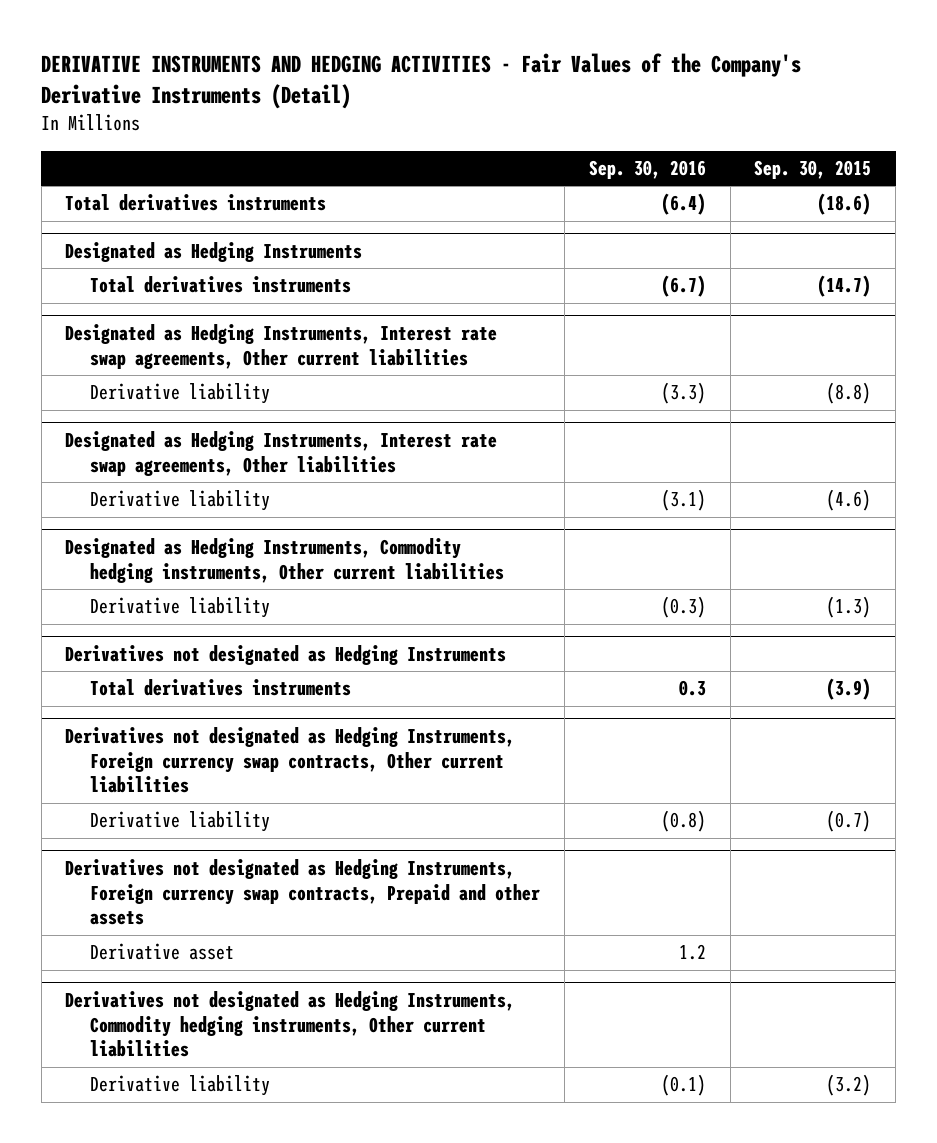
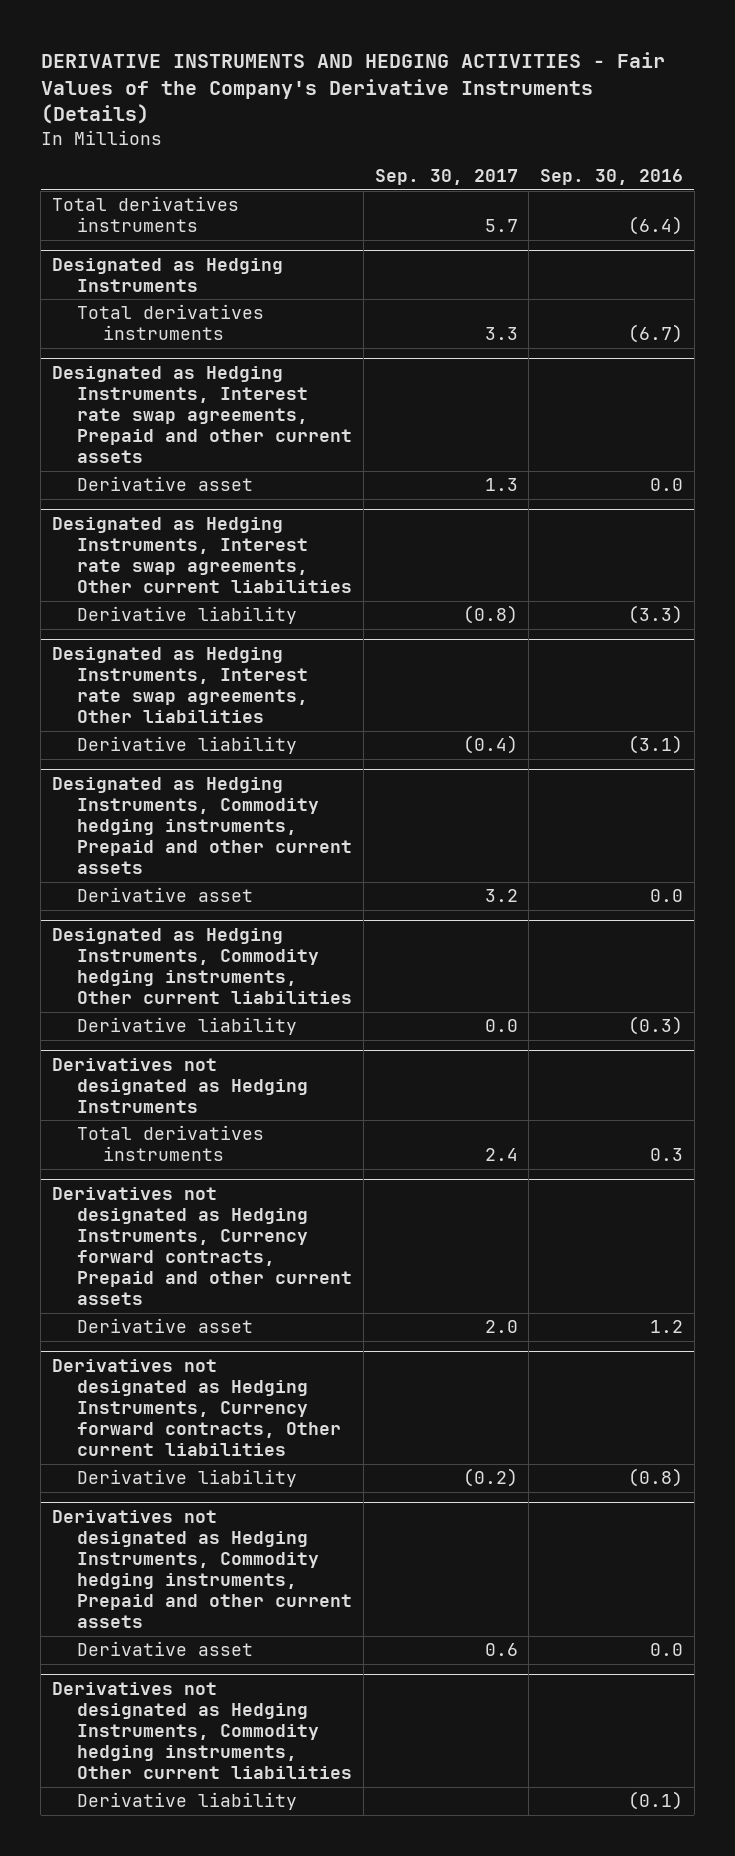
- DERIVATIVE INSTRUMENTS AND HEDGING ACTIVITIES - Fair Values of the Company's Derivative Instruments (Detail)
+ DERIVATIVE INSTRUMENTS AND HEDGING ACTIVITIES - Fair Values of the Company's Derivative Instruments (Details)
- | Sep. 30, 2016 | Sep. 30, 2015
+ | Sep. 30, 2017 | Sep. 30, 2016
+ Designated as Hedging Instruments, Interest rate swap agreements, Prepaid and other current assets
+ Derivative asset | 1.3 | 0.0
+ Designated as Hedging Instruments, Commodity hedging instruments, Prepaid and other current assets
+ Derivative asset | 3.2 | 0.0
- Derivatives not designated as Hedging Instruments, Foreign currency swap contracts, Other current liabilities
- Derivative liability | (0.8) | (0.7)
- Derivatives not designated as Hedging Instruments, Foreign currency swap contracts, Prepaid and other assets
+ Derivatives not designated as Hedging Instruments, Currency forward contracts, Prepaid and other current assets
+ Derivatives not designated as Hedging Instruments, Currency forward contracts, Other current liabilities
+ Derivative liability | (0.2) | (0.8)
+ Derivatives not designated as Hedging Instruments, Commodity hedging instruments, Prepaid and other current assets
+ Derivative asset | 0.6 | 0.0

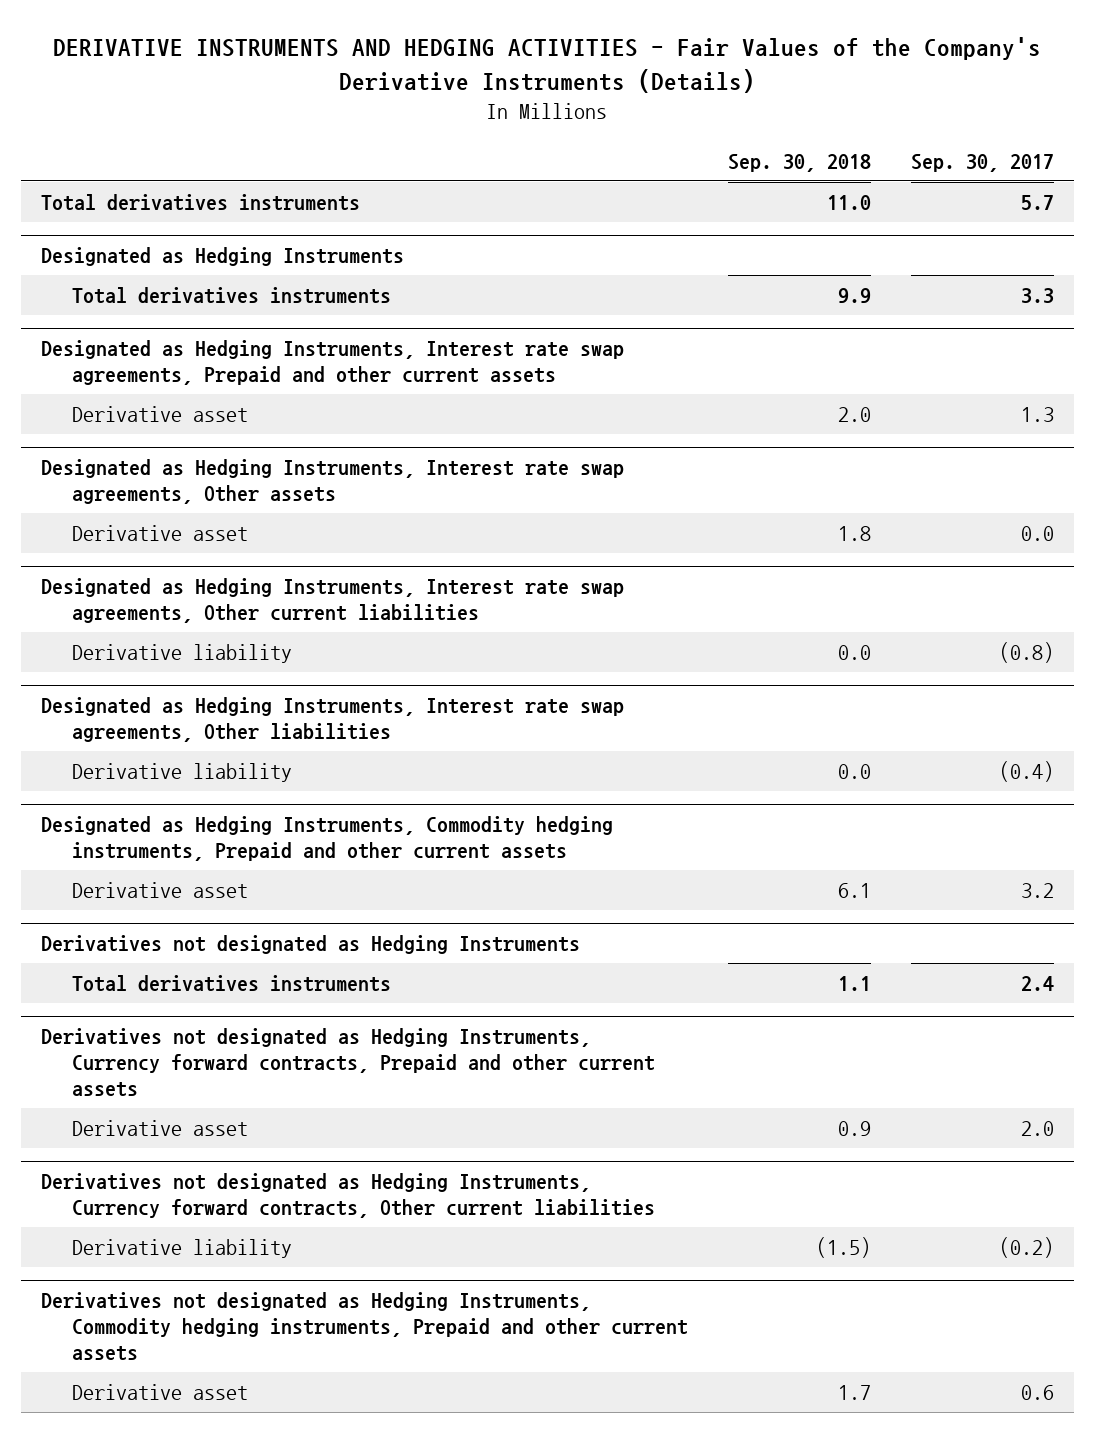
- | Sep. 30, 2017 | Sep. 30, 2016
+ | Sep. 30, 2018 | Sep. 30, 2017
+ Designated as Hedging Instruments, Interest rate swap agreements, Other assets
+ Derivative asset | 1.8 | 0.0
- Designated as Hedging Instruments, Commodity hedging instruments, Other current liabilities
- Derivative liability | 0.0 | (0.3)
- Derivatives not designated as Hedging Instruments, Commodity hedging instruments, Other current liabilities
- Derivative liability | | (0.1)

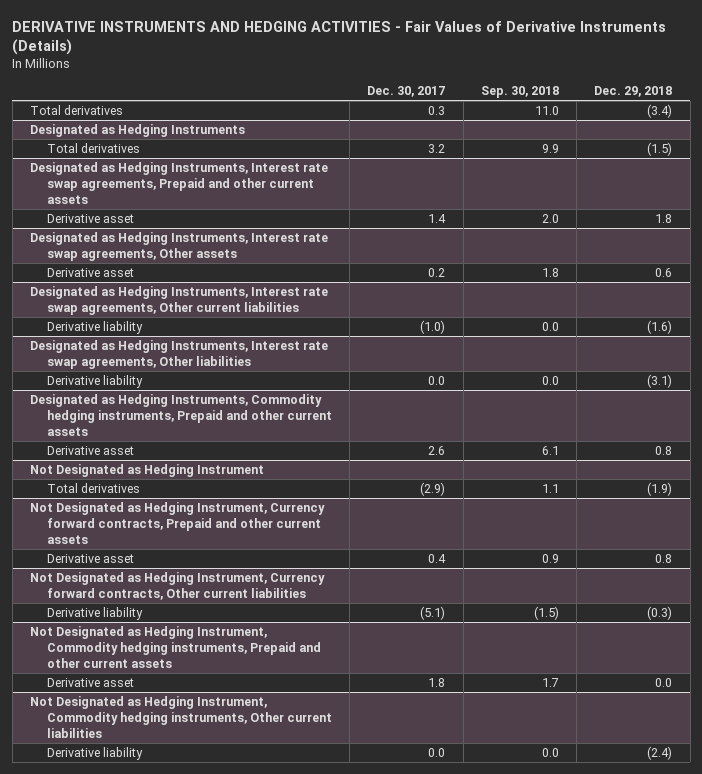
- DERIVATIVE INSTRUMENTS AND HEDGING ACTIVITIES - Fair Values of the Company's Derivative Instruments (Details)
+ DERIVATIVE INSTRUMENTS AND HEDGING ACTIVITIES - Fair Values of Derivative Instruments (Details)
- | Sep. 30, 2018 | Sep. 30, 2017
+ | Dec. 30, 2017 | Sep. 30, 2018 | Dec. 29, 2018
- Total derivatives instruments | 11.0 | 5.7
+ Total derivatives | 0.3 | 11.0 | (3.4)
@ Designated as Hedging Instruments
- Total derivatives instruments | 9.9 | 3.3
+ Total derivatives | 3.2 | 9.9 | (1.5)
- Derivatives not designated as Hedging Instruments
- Total derivatives instruments | 1.1 | 2.4
- Derivatives not designated as Hedging Instruments, Currency forward contracts, Prepaid and other current assets
+ Not Designated as Hedging Instrument
+ Total derivatives | (2.9) | 1.1 | (1.9)
+ Not Designated as Hedging Instrument, Currency forward contracts, Prepaid and other current assets
- Derivatives not designated as Hedging Instruments, Currency forward contracts, Other current liabilities
+ Not Designated as Hedging Instrument, Currency forward contracts, Other current liabilities
- Derivatives not designated as Hedging Instruments, Commodity hedging instruments, Prepaid and other current assets
+ Not Designated as Hedging Instrument, Commodity hedging instruments, Prepaid and other current assets
+ Not Designated as Hedging Instrument, Commodity hedging instruments, Other current liabilities
+ Derivative liability | 0.0 | 0.0 | (2.4)

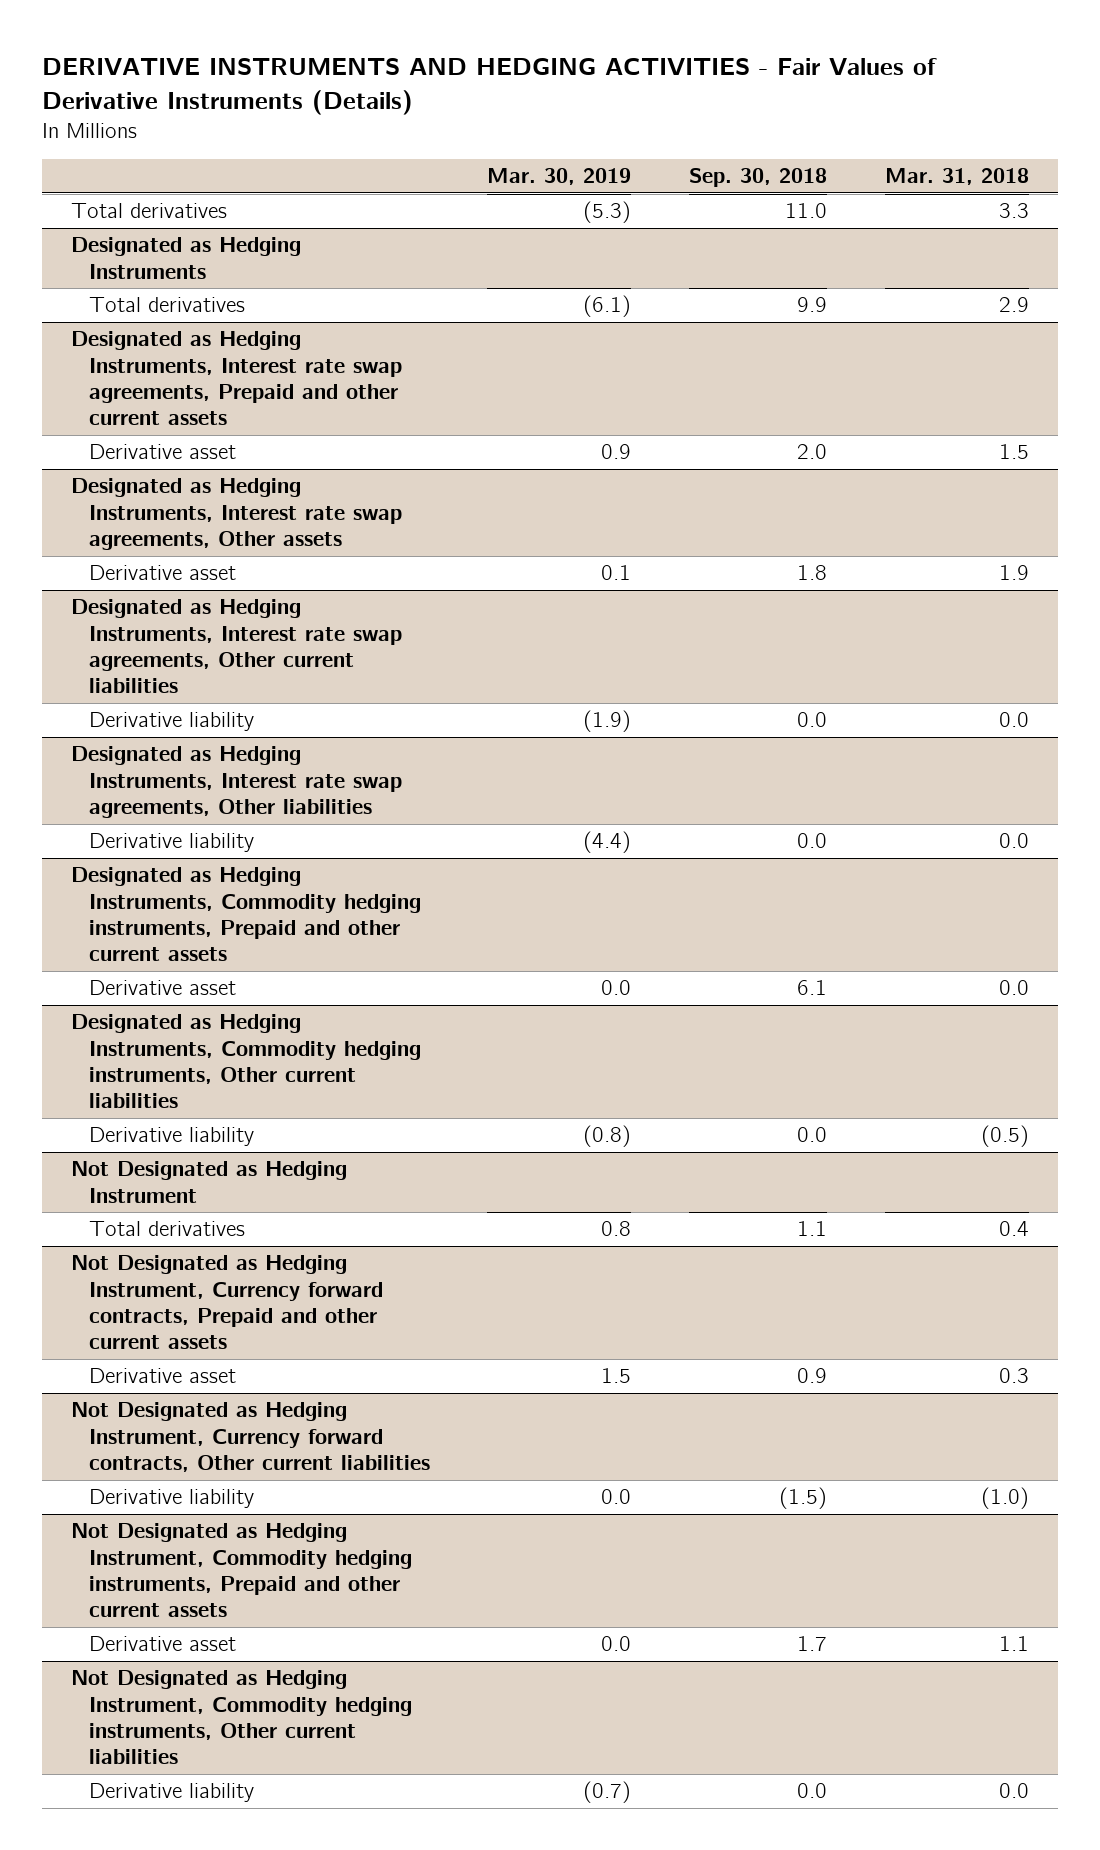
- | Dec. 30, 2017 | Sep. 30, 2018 | Dec. 29, 2018
+ | Mar. 30, 2019 | Sep. 30, 2018 | Mar. 31, 2018
+ Designated as Hedging Instruments, Commodity hedging instruments, Other current liabilities
+ Derivative liability | (0.8) | 0.0 | (0.5)

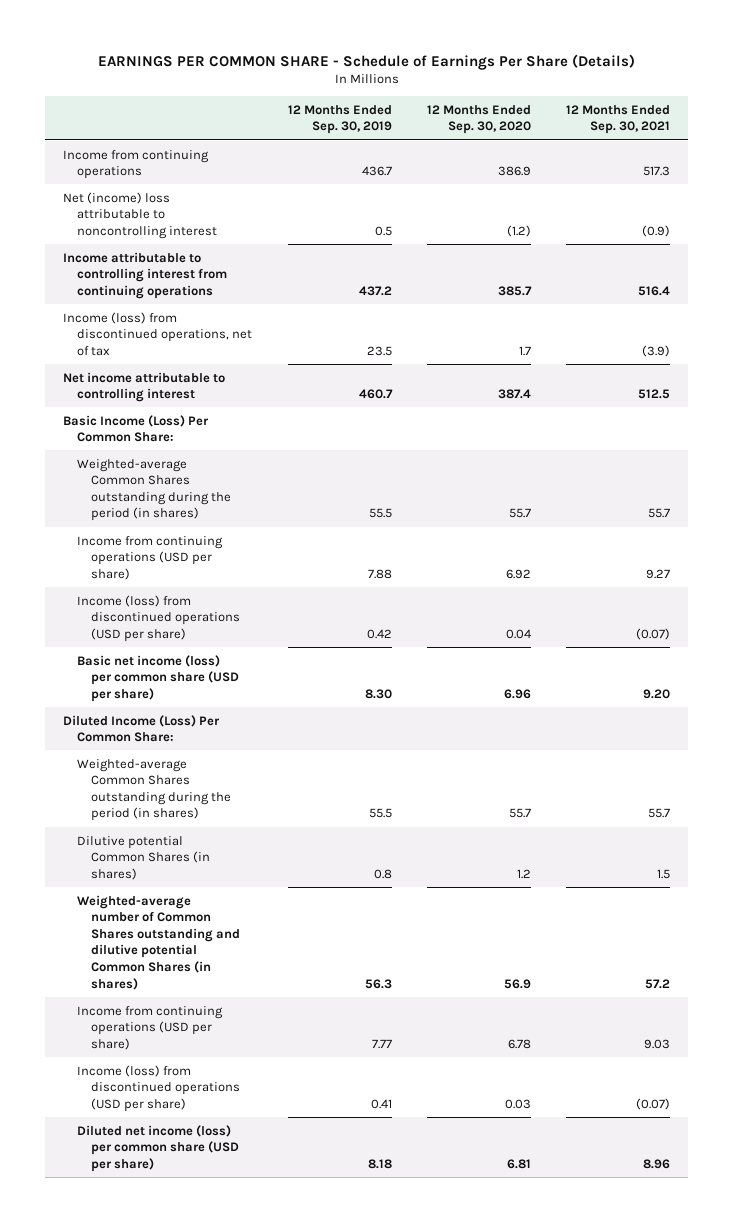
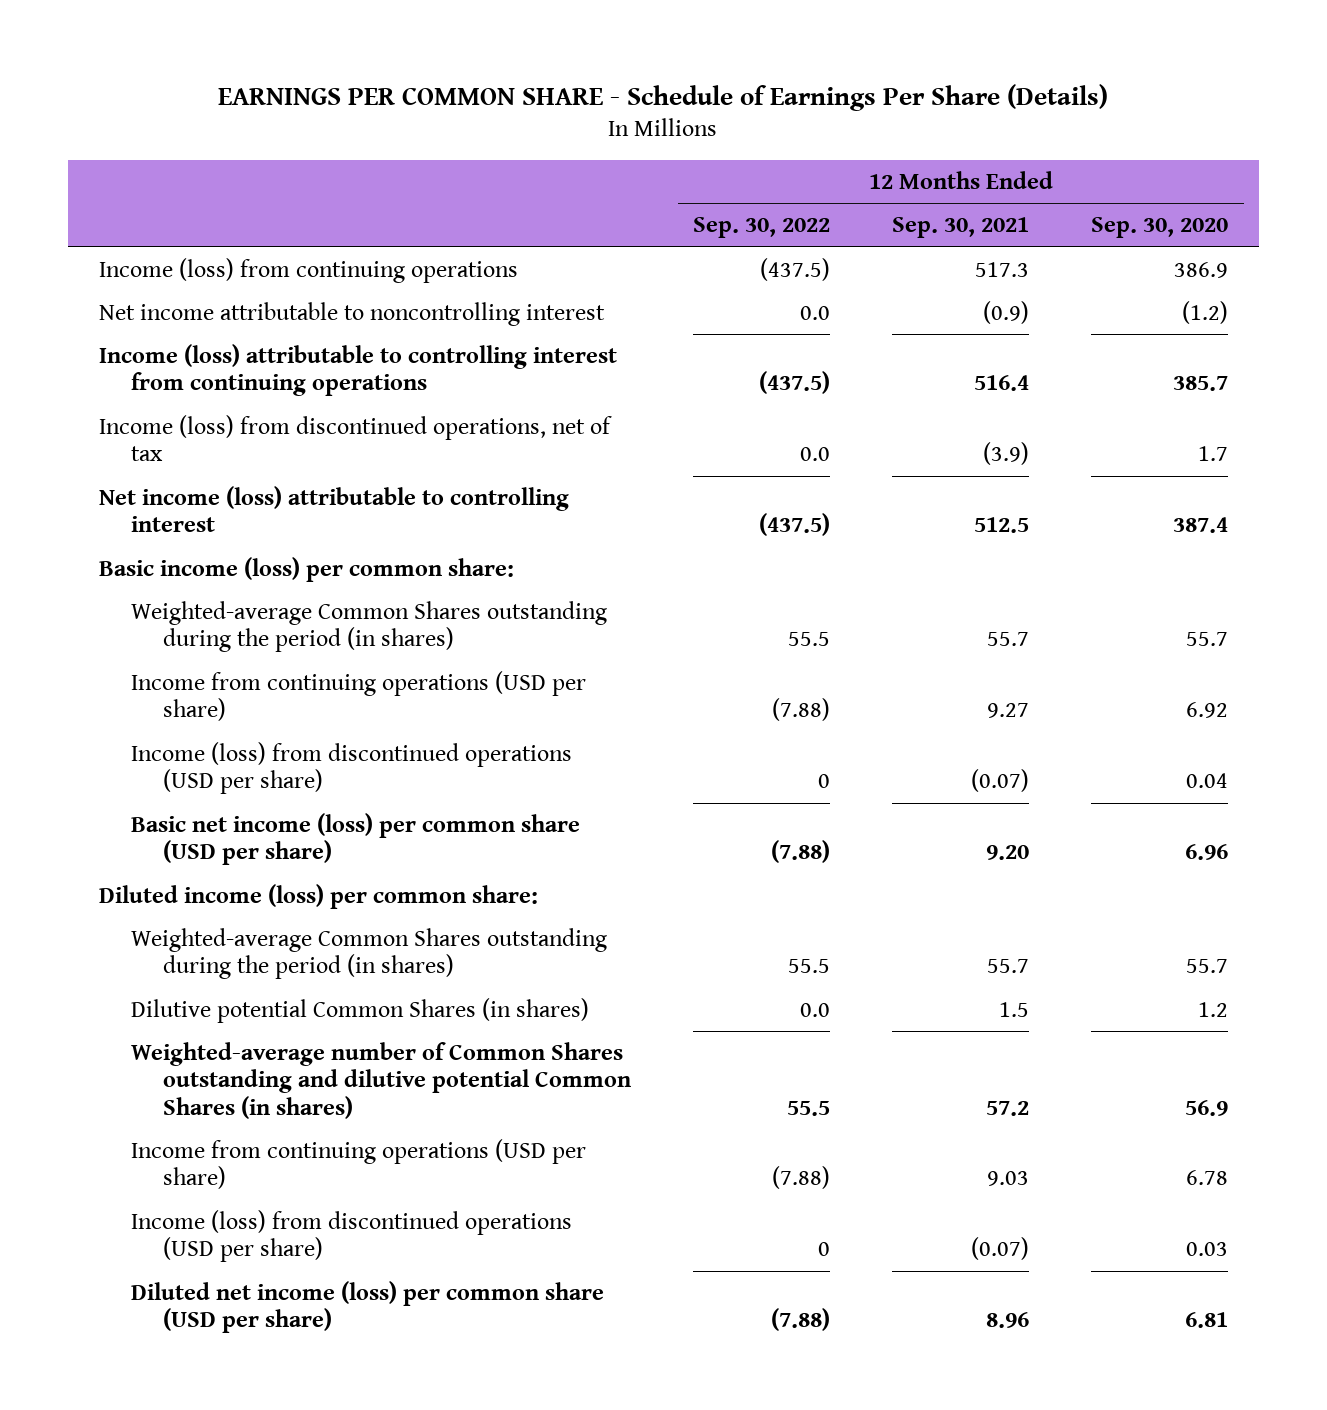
- | 12 Months Ended Sep. 30, 2019 | 12 Months Ended Sep. 30, 2020 | 12 Months Ended Sep. 30, 2021
+ | 12 Months Ended Sep. 30, 2022 | 12 Months Ended Sep. 30, 2021 | 12 Months Ended Sep. 30, 2020
- Income from continuing operations | 436.7 | 386.9 | 517.3
- Net (income) loss attributable to noncontrolling interest | 0.5 | (1.2) | (0.9)
- Income attributable to controlling interest from continuing operations | 437.2 | 385.7 | 516.4
+ Income (loss) from continuing operations | (437.5) | 517.3 | 386.9
+ Net income attributable to noncontrolling interest | 0.0 | (0.9) | (1.2)
+ Income (loss) attributable to controlling interest from continuing operations | (437.5) | 516.4 | 385.7
- Net income attributable to controlling interest | 460.7 | 387.4 | 512.5
- Basic Income (Loss) Per Common Share:
+ Net income (loss) attributable to controlling interest | (437.5) | 512.5 | 387.4
+ Basic income (loss) per common share:
- Diluted Income (Loss) Per Common Share:
+ Diluted income (loss) per common share:

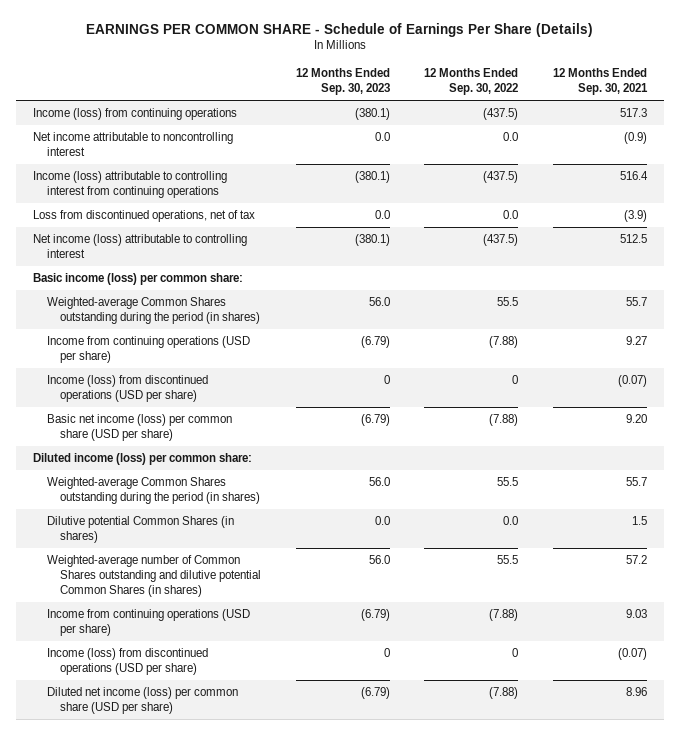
- | 12 Months Ended Sep. 30, 2022 | 12 Months Ended Sep. 30, 2021 | 12 Months Ended Sep. 30, 2020
+ | 12 Months Ended Sep. 30, 2023 | 12 Months Ended Sep. 30, 2022 | 12 Months Ended Sep. 30, 2021
- Income (loss) from discontinued operations, net of tax | 0.0 | (3.9) | 1.7
+ Loss from discontinued operations, net of tax | 0.0 | 0.0 | (3.9)

